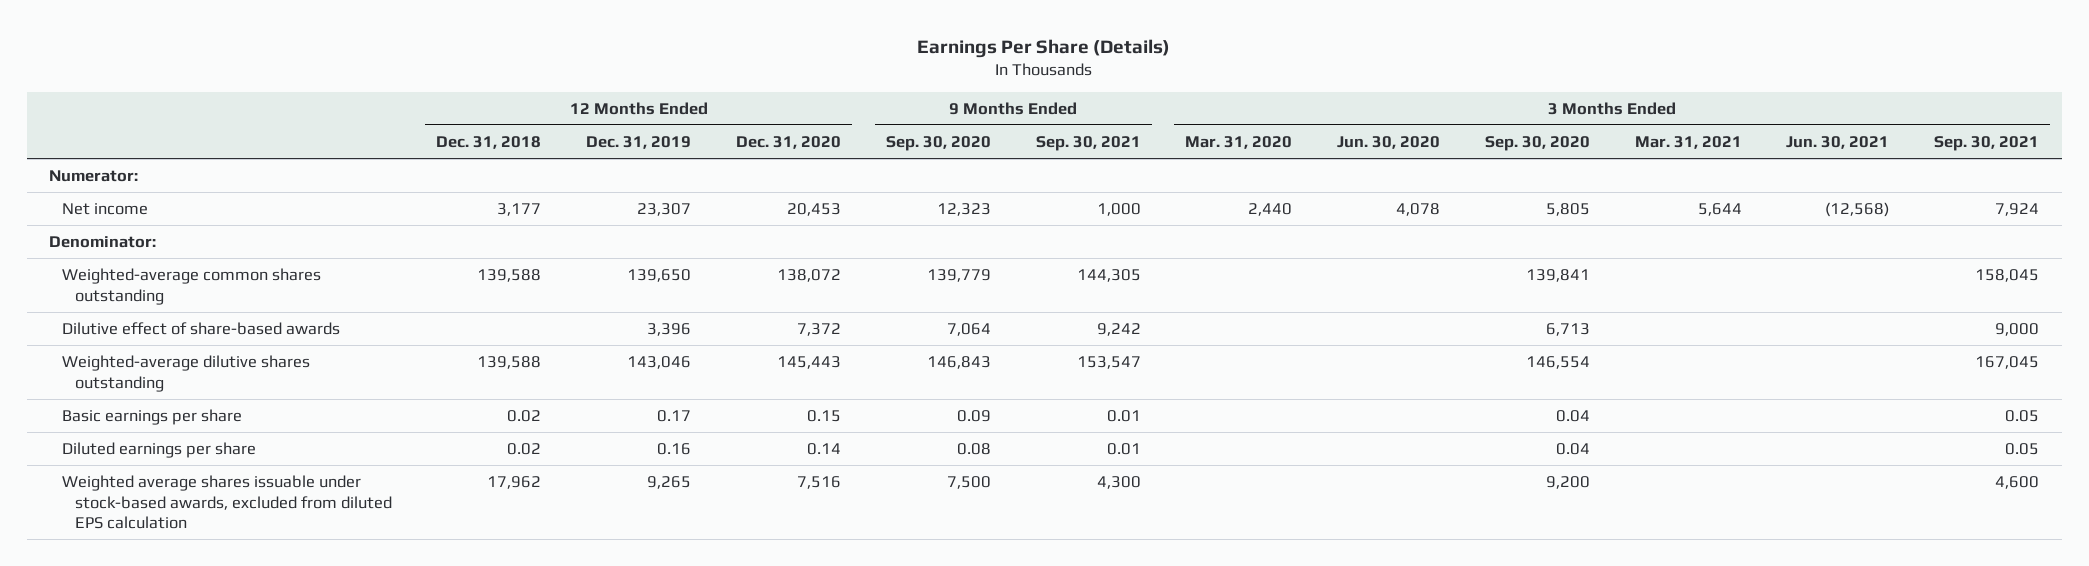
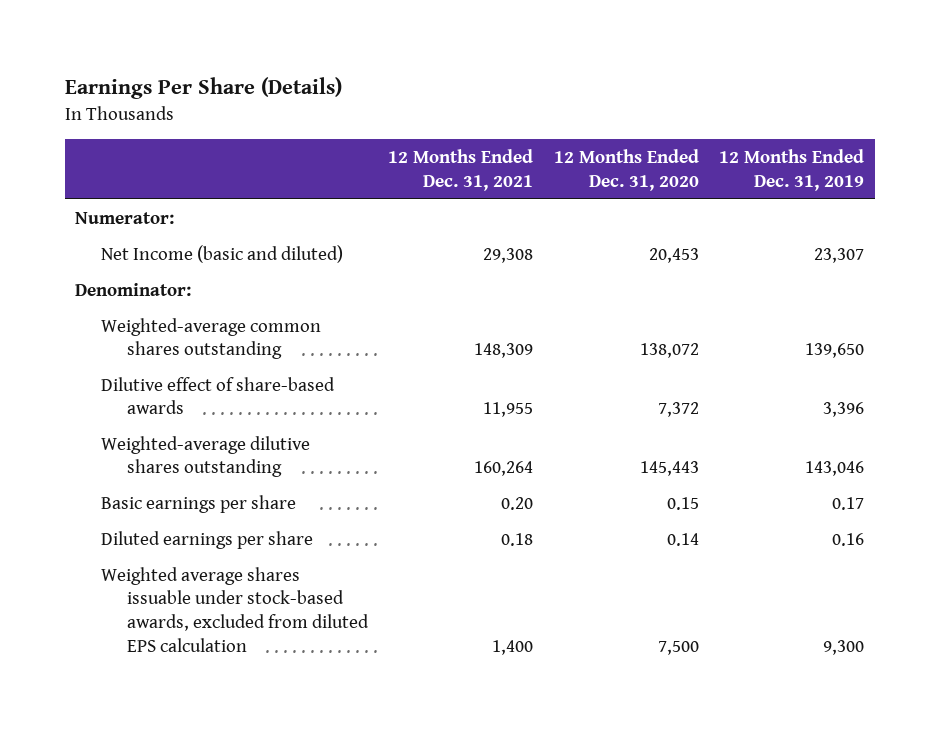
- | 12 Months Ended Dec. 31, 2018 | 12 Months Ended Dec. 31, 2019 | 12 Months Ended Dec. 31, 2020 | 9 Months Ended Sep. 30, 2020 | 9 Months Ended Sep. 30, 2021 | 3 Months Ended Mar. 31, 2020 | 3 Months Ended Jun. 30, 2020 | 3 Months Ended Sep. 30, 2020 | 3 Months Ended Mar. 31, 2021 | 3 Months Ended Jun. 30, 2021 | 3 Months Ended Sep. 30, 2021
+ | 12 Months Ended Dec. 31, 2021 | 12 Months Ended Dec. 31, 2020 | 12 Months Ended Dec. 31, 2019
- Net income | 3,177 | 23,307 | 20,453 | 12,323 | 1,000 | 2,440 | 4,078 | 5,805 | 5,644 | (12,568) | 7,924
+ Net Income (basic and diluted) | 29,308 | 20,453 | 23,307
- Weighted average shares issuable under stock-based awards, excluded from diluted EPS calculation | 17,962 | 9,265 | 7,516 | 7,500 | 4,300 | | | 9,200 | | | 4,600
+ Weighted average shares issuable under stock-based awards, excluded from diluted EPS calculation | 1,400 | 7,500 | 9,300

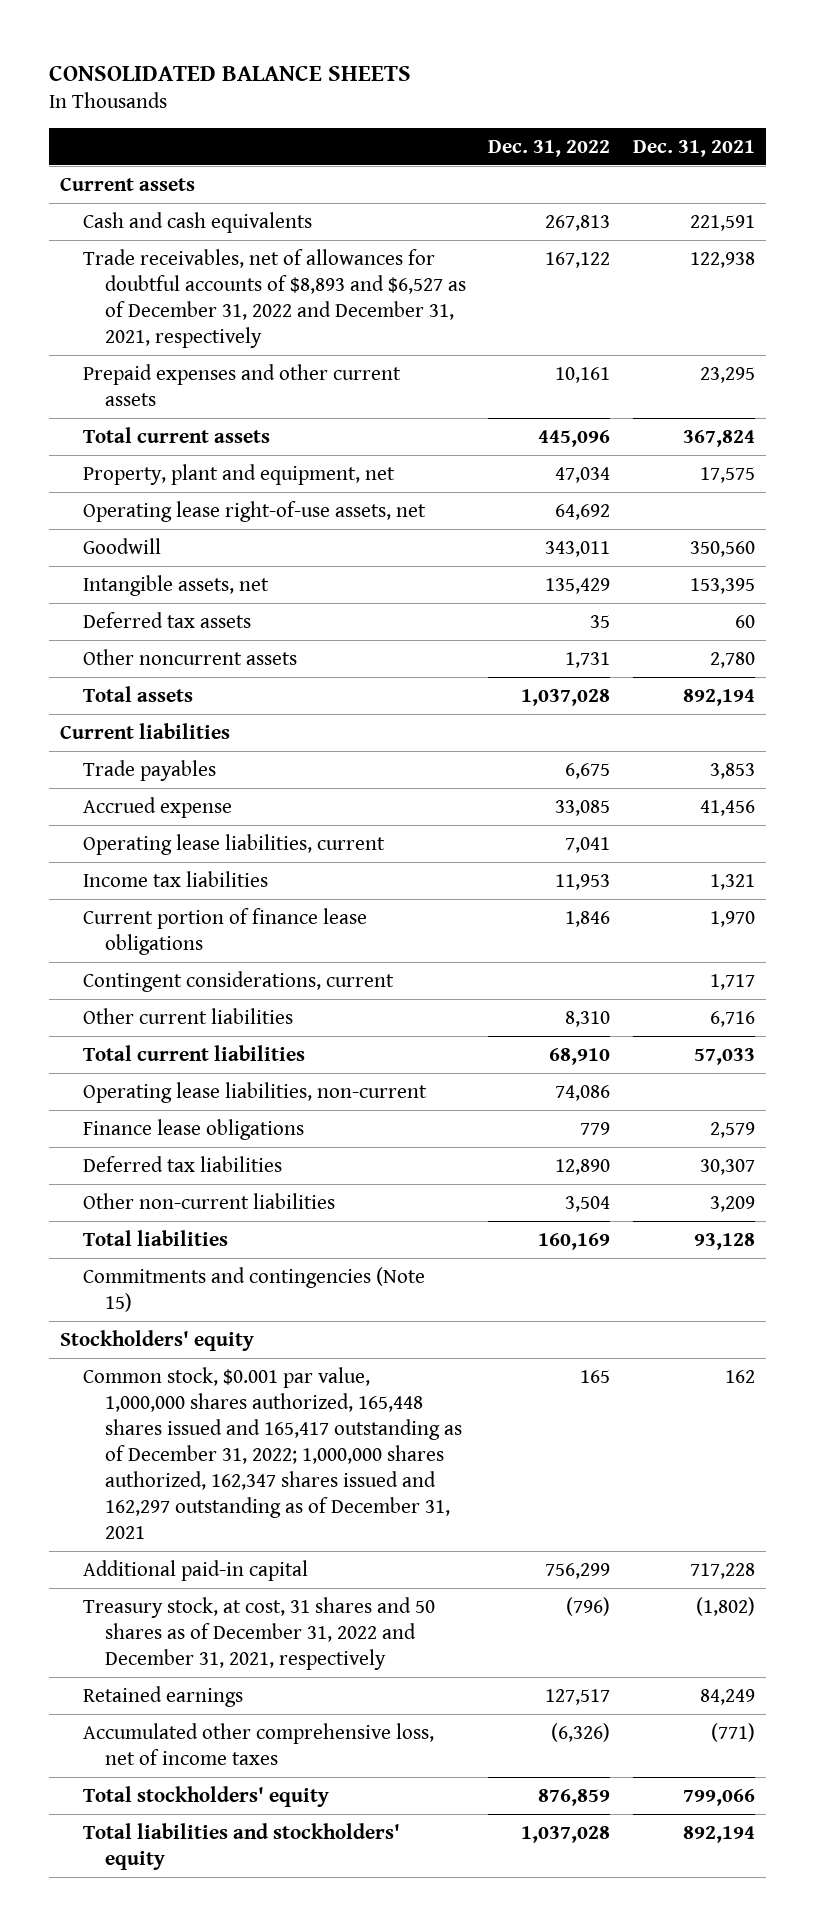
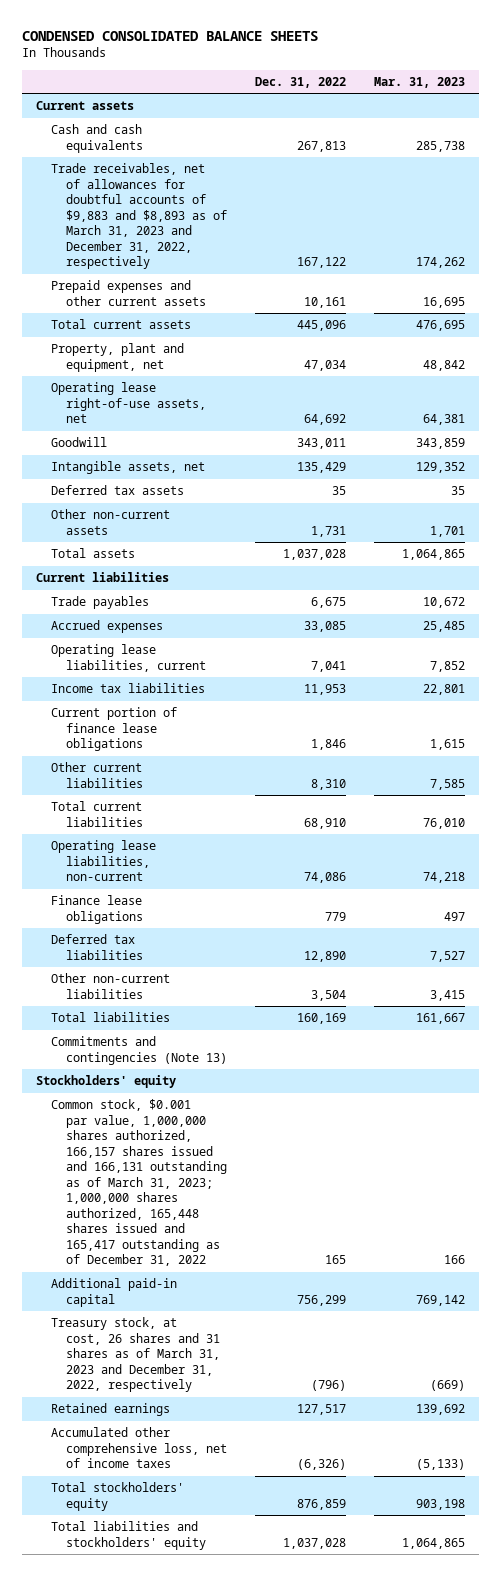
- CONSOLIDATED BALANCE SHEETS
+ CONDENSED CONSOLIDATED BALANCE SHEETS
- | Dec. 31, 2022 | Dec. 31, 2021
+ | Dec. 31, 2022 | Mar. 31, 2023
- Trade receivables, net of allowances for doubtful accounts of $8,893 and $6,527 as of December 31, 2022 and December 31, 2021, respectively | 167,122 | 122,938
+ Trade receivables, net of allowances for doubtful accounts of $9,883 and $8,893 as of March 31, 2023 and December 31, 2022, respectively | 167,122 | 174,262
- Other noncurrent assets | 1,731 | 2,780
+ Other non-current assets | 1,731 | 1,701
- Accrued expense | 33,085 | 41,456
+ Accrued expenses | 33,085 | 25,485
- Contingent considerations, current | | 1,717
- Commitments and contingencies (Note 15)
+ Commitments and contingencies (Note 13)
- Common stock, $0.001 par value, 1,000,000 shares authorized, 165,448 shares issued and 165,417 outstanding as of December 31, 2022; 1,000,000 shares authorized, 162,347 shares issued and 162,297 outstanding as of December 31, 2021 | 165 | 162
+ Common stock, $0.001 par value, 1,000,000 shares authorized, 166,157 shares issued and 166,131 outstanding as of March 31, 2023; 1,000,000 shares authorized, 165,448 shares issued and 165,417 outstanding as of December 31, 2022 | 165 | 166
- Treasury stock, at cost, 31 shares and 50 shares as of December 31, 2022 and December 31, 2021, respectively | (796) | (1,802)
+ Treasury stock, at cost, 26 shares and 31 shares as of March 31, 2023 and December 31, 2022, respectively | (796) | (669)

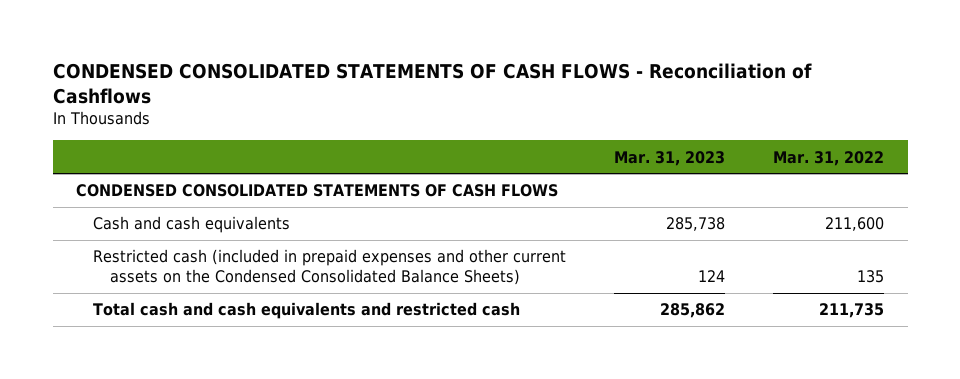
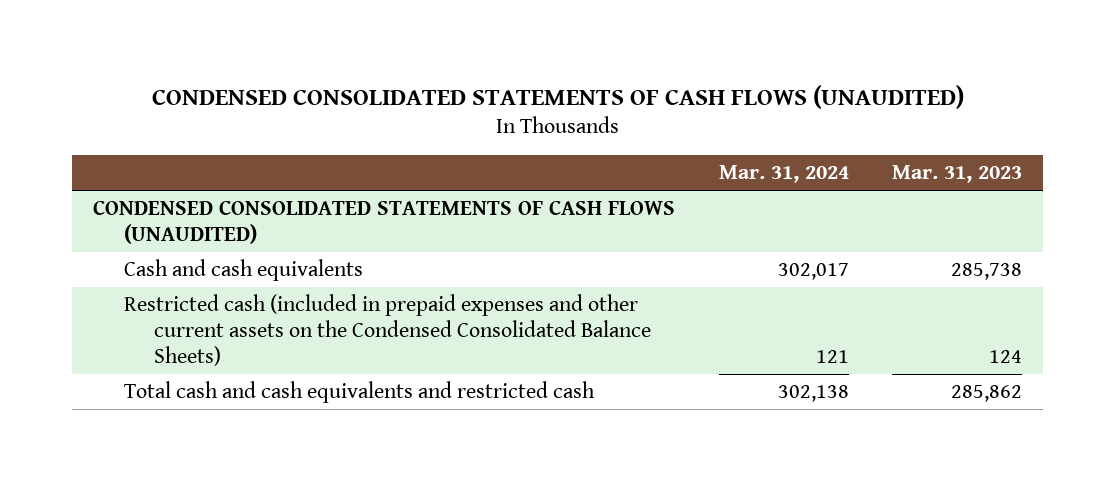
- CONDENSED CONSOLIDATED STATEMENTS OF CASH FLOWS - Reconciliation of Cashflows
+ CONDENSED CONSOLIDATED STATEMENTS OF CASH FLOWS (UNAUDITED)
- | Mar. 31, 2023 | Mar. 31, 2022
+ | Mar. 31, 2024 | Mar. 31, 2023
- CONDENSED CONSOLIDATED STATEMENTS OF CASH FLOWS
+ CONDENSED CONSOLIDATED STATEMENTS OF CASH FLOWS (UNAUDITED)

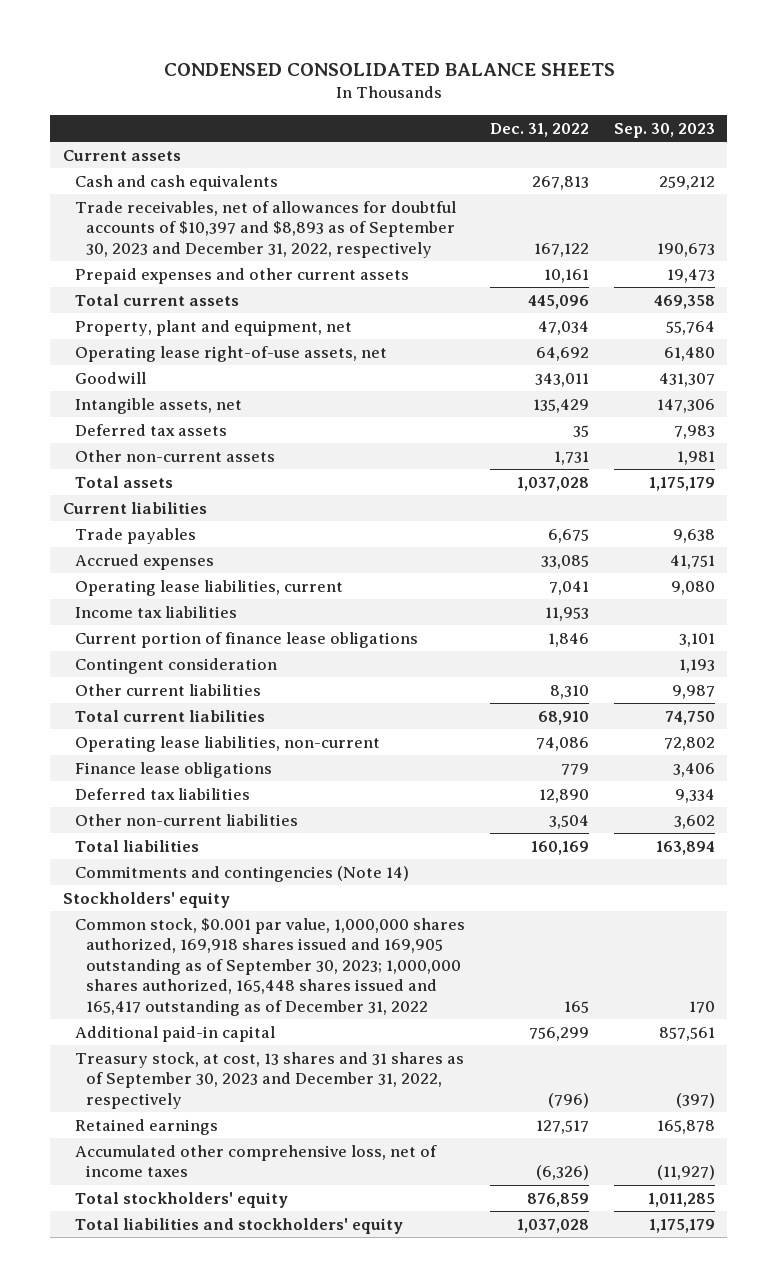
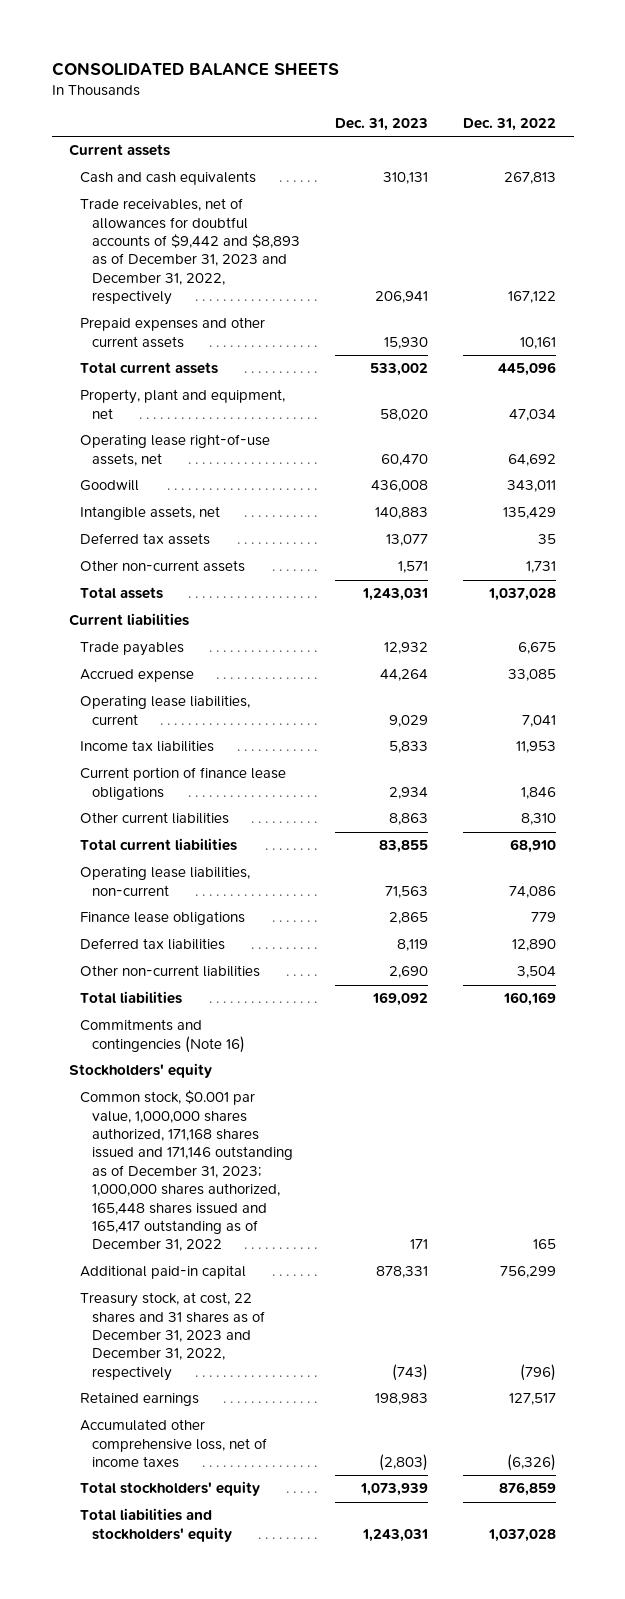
- CONDENSED CONSOLIDATED BALANCE SHEETS
+ CONSOLIDATED BALANCE SHEETS
- | Dec. 31, 2022 | Sep. 30, 2023
+ | Dec. 31, 2023 | Dec. 31, 2022
- Trade receivables, net of allowances for doubtful accounts of $10,397 and $8,893 as of September 30, 2023 and December 31, 2022, respectively | 167,122 | 190,673
+ Trade receivables, net of allowances for doubtful accounts of $9,442 and $8,893 as of December 31, 2023 and December 31, 2022, respectively | 206,941 | 167,122
- Accrued expenses | 33,085 | 41,751
+ Accrued expense | 44,264 | 33,085
- Contingent consideration | | 1,193
- Commitments and contingencies (Note 14)
+ Commitments and contingencies (Note 16)
- Common stock, $0.001 par value, 1,000,000 shares authorized, 169,918 shares issued and 169,905 outstanding as of September 30, 2023; 1,000,000 shares authorized, 165,448 shares issued and 165,417 outstanding as of December 31, 2022 | 165 | 170
+ Common stock, $0.001 par value, 1,000,000 shares authorized, 171,168 shares issued and 171,146 outstanding as of December 31, 2023; 1,000,000 shares authorized, 165,448 shares issued and 165,417 outstanding as of December 31, 2022 | 171 | 165
- Treasury stock, at cost, 13 shares and 31 shares as of September 30, 2023 and December 31, 2022, respectively | (796) | (397)
+ Treasury stock, at cost, 22 shares and 31 shares as of December 31, 2023 and December 31, 2022, respectively | (743) | (796)

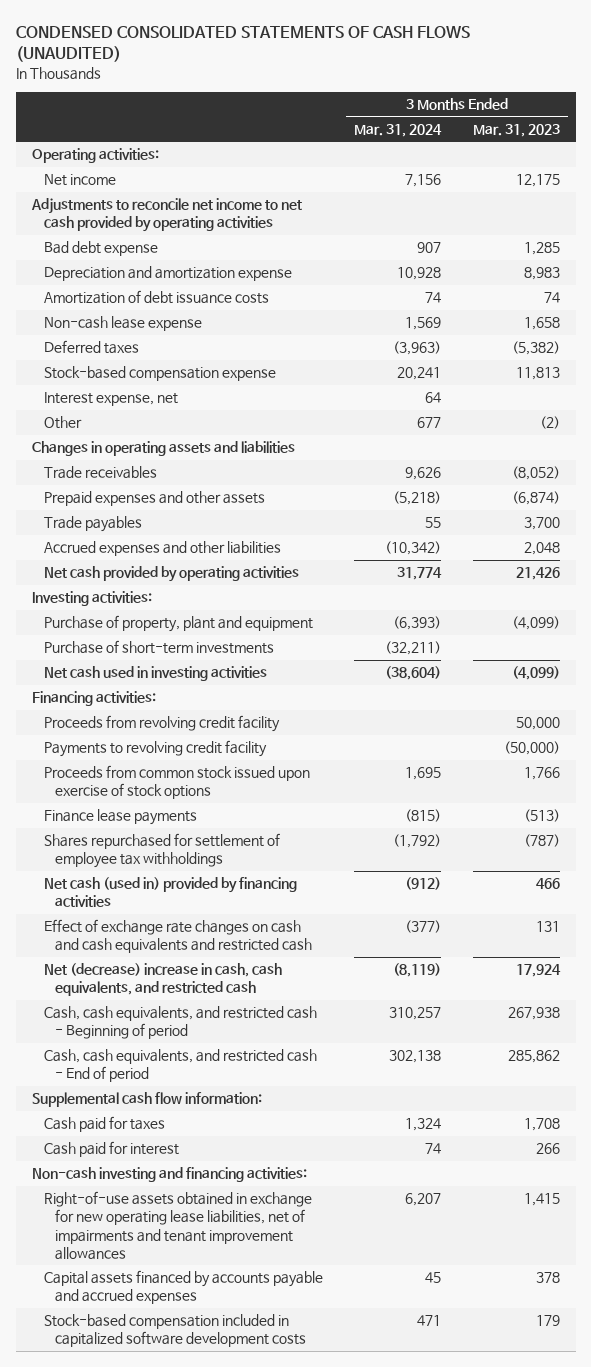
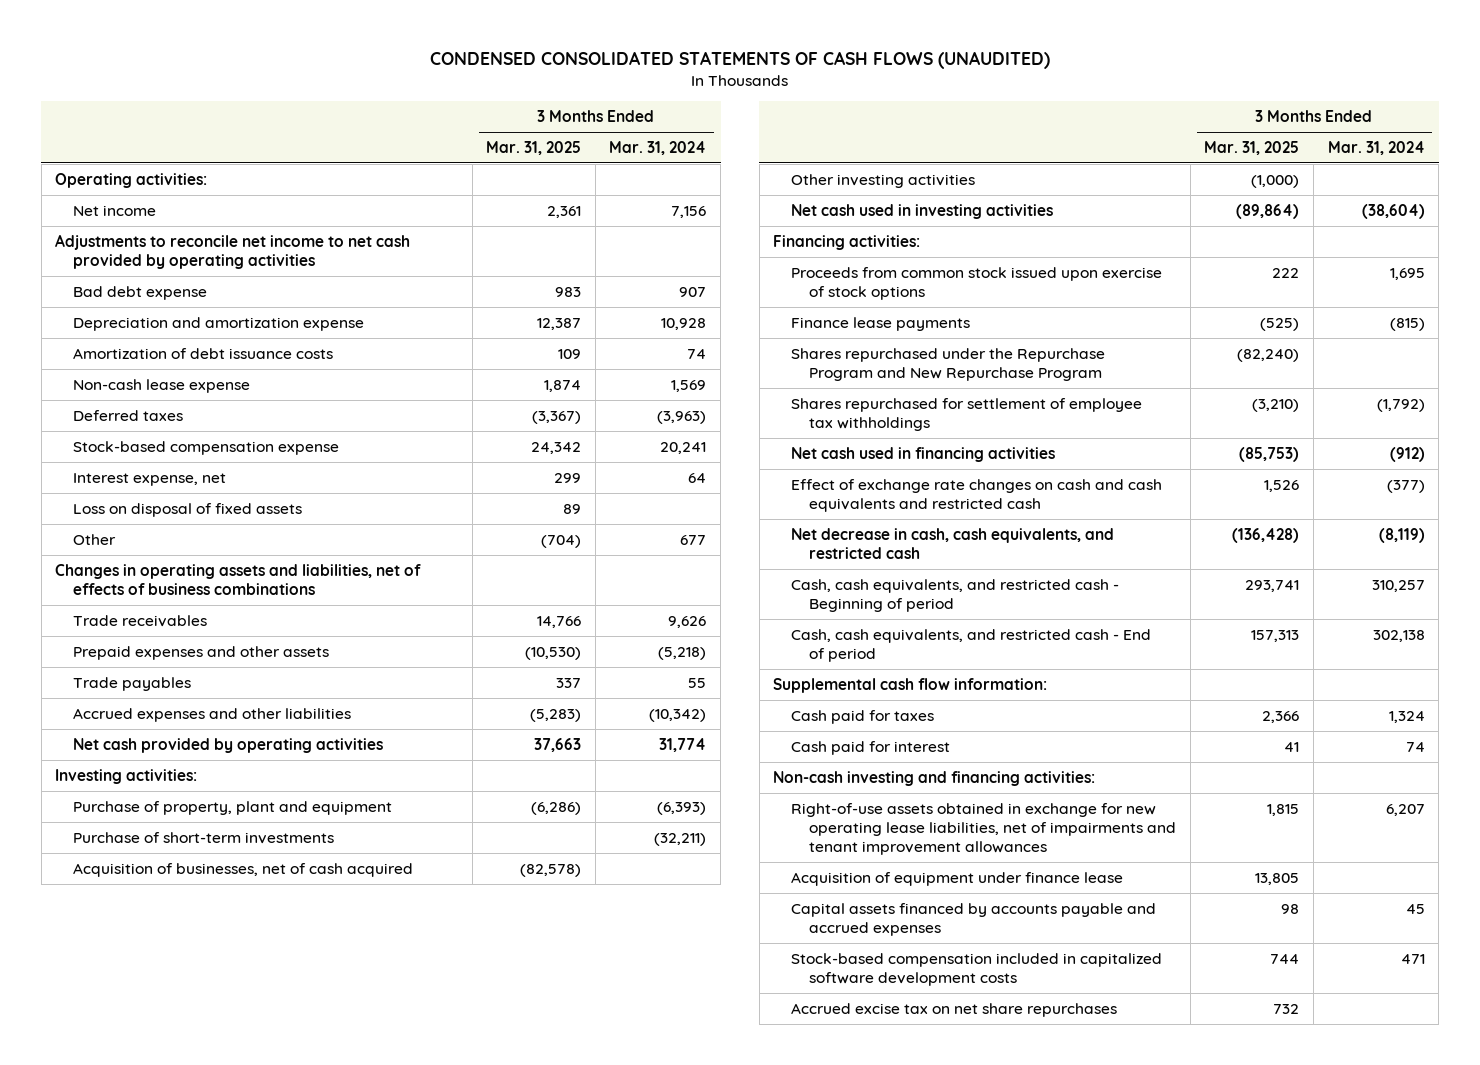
- | 3 Months Ended Mar. 31, 2024 | 3 Months Ended Mar. 31, 2023
+ | 3 Months Ended Mar. 31, 2025 | 3 Months Ended Mar. 31, 2024
+ Loss on disposal of fixed assets | 89 |
- Changes in operating assets and liabilities
+ Changes in operating assets and liabilities, net of effects of business combinations
+ Acquisition of businesses, net of cash acquired | (82,578) |
+ Other investing activities | (1,000) |
- Proceeds from revolving credit facility | | 50,000
- Payments to revolving credit facility | | (50,000)
+ Shares repurchased under the Repurchase Program and New Repurchase Program | (82,240) |
- Net cash (used in) provided by financing activities | (912) | 466
+ Net cash used in financing activities | (85,753) | (912)
- Net (decrease) increase in cash, cash equivalents, and restricted cash | (8,119) | 17,924
+ Net decrease in cash, cash equivalents, and restricted cash | (136,428) | (8,119)
+ Acquisition of equipment under finance lease | 13,805 |
+ Accrued excise tax on net share repurchases | 732 |

